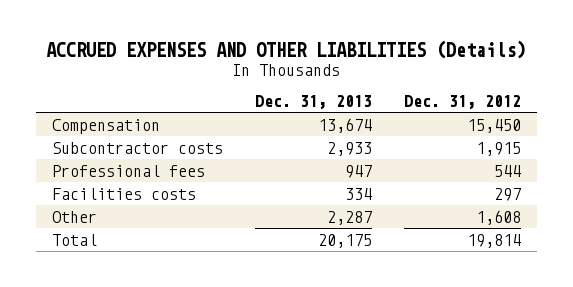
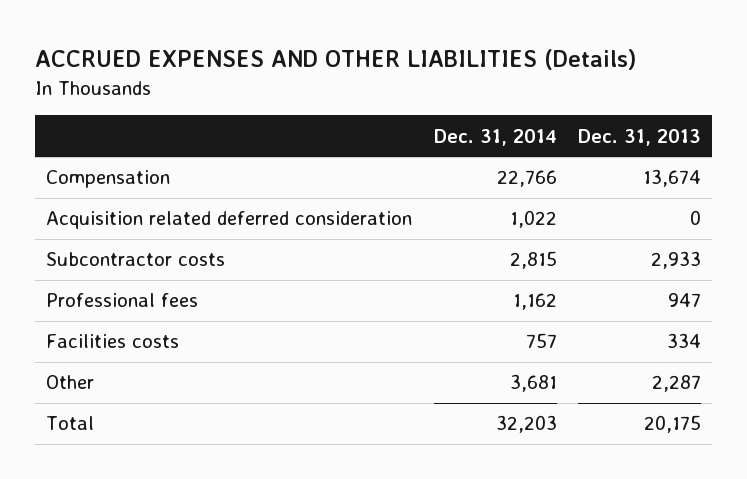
- | Dec. 31, 2013 | Dec. 31, 2012
+ | Dec. 31, 2014 | Dec. 31, 2013
+ Acquisition related deferred consideration | 1,022 | 0

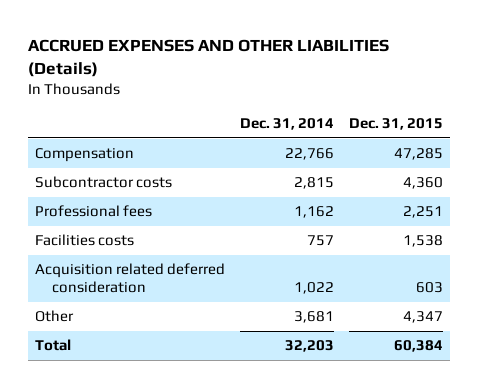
- | Dec. 31, 2014 | Dec. 31, 2013
+ | Dec. 31, 2014 | Dec. 31, 2015
moved down: Acquisition related deferred consideration | 1,022 | 603

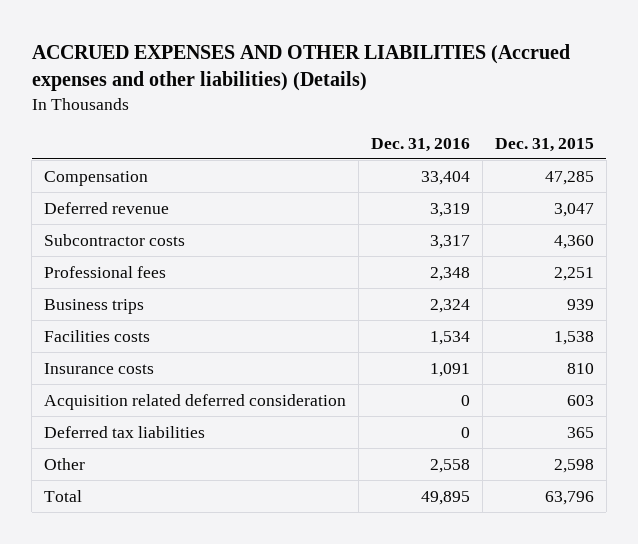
- ACCRUED EXPENSES AND OTHER LIABILITIES (Details)
+ ACCRUED EXPENSES AND OTHER LIABILITIES (Accrued expenses and other liabilities) (Details)
- | Dec. 31, 2014 | Dec. 31, 2015
+ | Dec. 31, 2016 | Dec. 31, 2015
+ Deferred revenue | 3,319 | 3,047
+ Business trips | 2,324 | 939
+ Insurance costs | 1,091 | 810
- Other | 3,681 | 4,347
- Total | 32,203 | 60,384
+ Deferred tax liabilities | 0 | 365
+ Other | 2,558 | 2,598
+ Total | 49,895 | 63,796

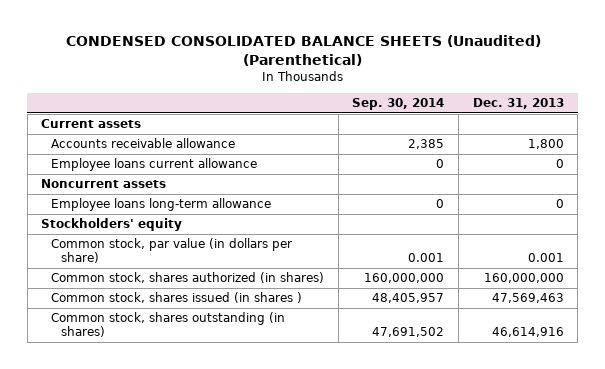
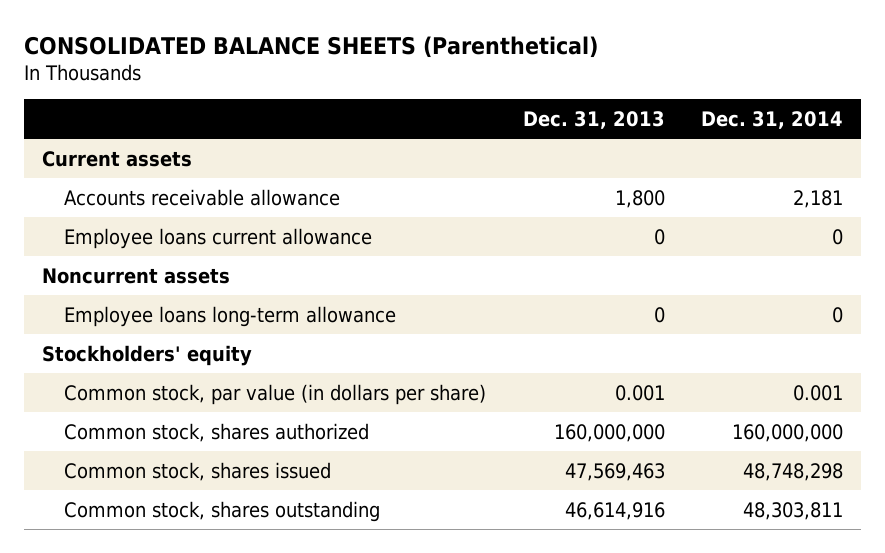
- CONDENSED CONSOLIDATED BALANCE SHEETS (Unaudited) (Parenthetical)
+ CONSOLIDATED BALANCE SHEETS (Parenthetical)
- | Sep. 30, 2014 | Dec. 31, 2013
+ | Dec. 31, 2013 | Dec. 31, 2014
- Common stock, shares authorized (in shares) | 160,000,000 | 160,000,000
- Common stock, shares issued (in shares ) | 48,405,957 | 47,569,463
- Common stock, shares outstanding (in shares) | 47,691,502 | 46,614,916
+ Common stock, shares authorized | 160,000,000 | 160,000,000
+ Common stock, shares issued | 47,569,463 | 48,748,298
+ Common stock, shares outstanding | 46,614,916 | 48,303,811

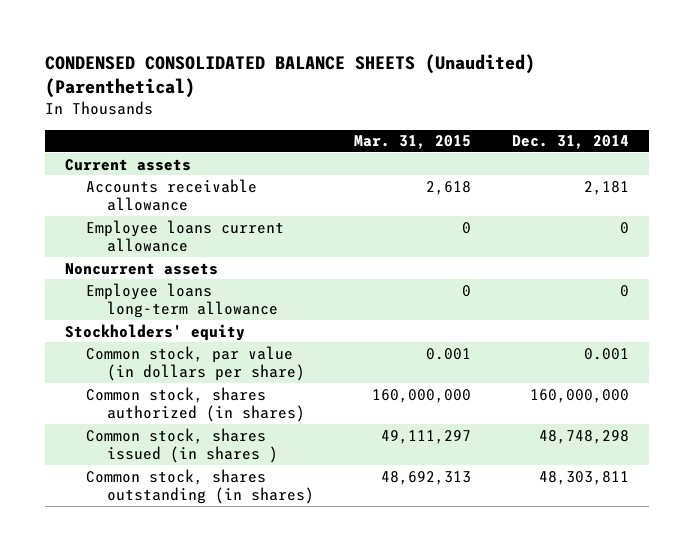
- CONSOLIDATED BALANCE SHEETS (Parenthetical)
+ CONDENSED CONSOLIDATED BALANCE SHEETS (Unaudited) (Parenthetical)
- | Dec. 31, 2013 | Dec. 31, 2014
+ | Mar. 31, 2015 | Dec. 31, 2014
- Common stock, shares authorized | 160,000,000 | 160,000,000
- Common stock, shares issued | 47,569,463 | 48,748,298
- Common stock, shares outstanding | 46,614,916 | 48,303,811
+ Common stock, shares authorized (in shares) | 160,000,000 | 160,000,000
+ Common stock, shares issued (in shares ) | 49,111,297 | 48,748,298
+ Common stock, shares outstanding (in shares) | 48,692,313 | 48,303,811

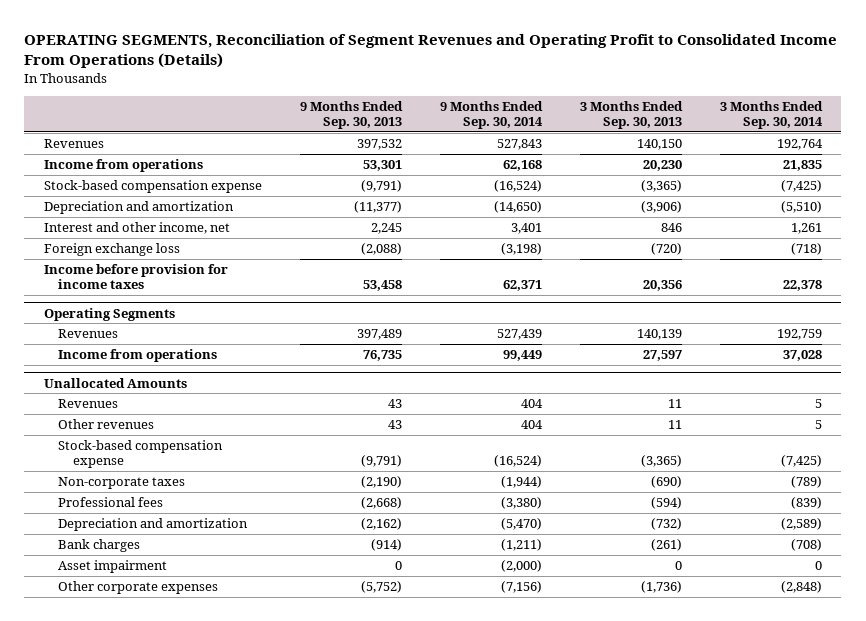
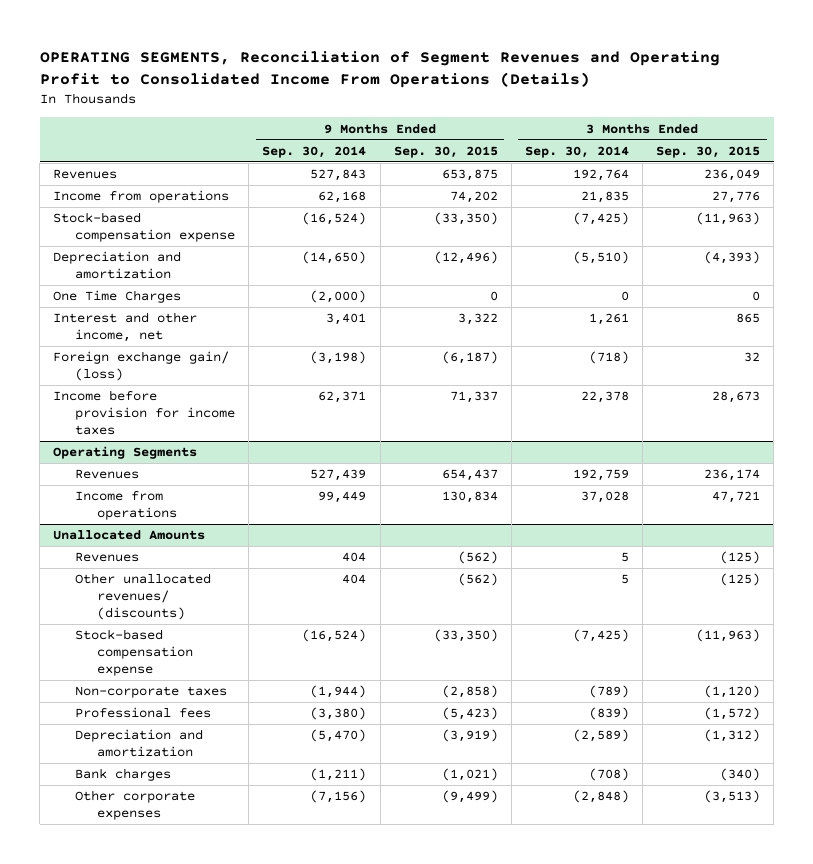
- | 9 Months Ended Sep. 30, 2013 | 9 Months Ended Sep. 30, 2014 | 3 Months Ended Sep. 30, 2013 | 3 Months Ended Sep. 30, 2014
+ | 9 Months Ended Sep. 30, 2014 | 9 Months Ended Sep. 30, 2015 | 3 Months Ended Sep. 30, 2014 | 3 Months Ended Sep. 30, 2015
+ One Time Charges | (2,000) | 0 | 0 | 0
- Foreign exchange loss | (2,088) | (3,198) | (720) | (718)
+ Foreign exchange gain/ (loss) | (3,198) | (6,187) | (718) | 32
@ Unallocated Amounts
- Other revenues | 43 | 404 | 11 | 5
+ Other unallocated revenues/ (discounts) | 404 | (562) | 5 | (125)
- Asset impairment | 0 | (2,000) | 0 | 0

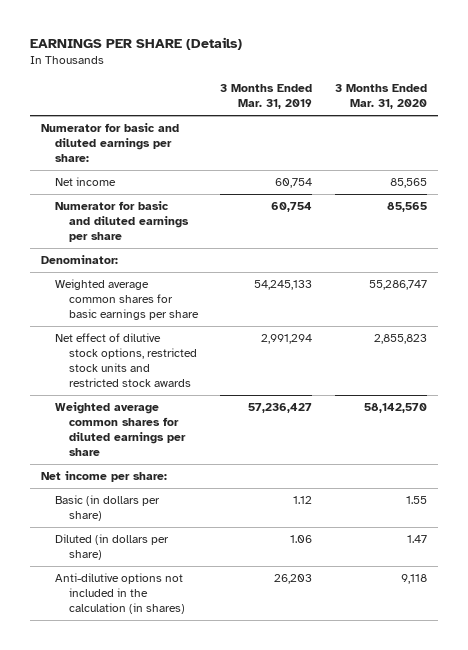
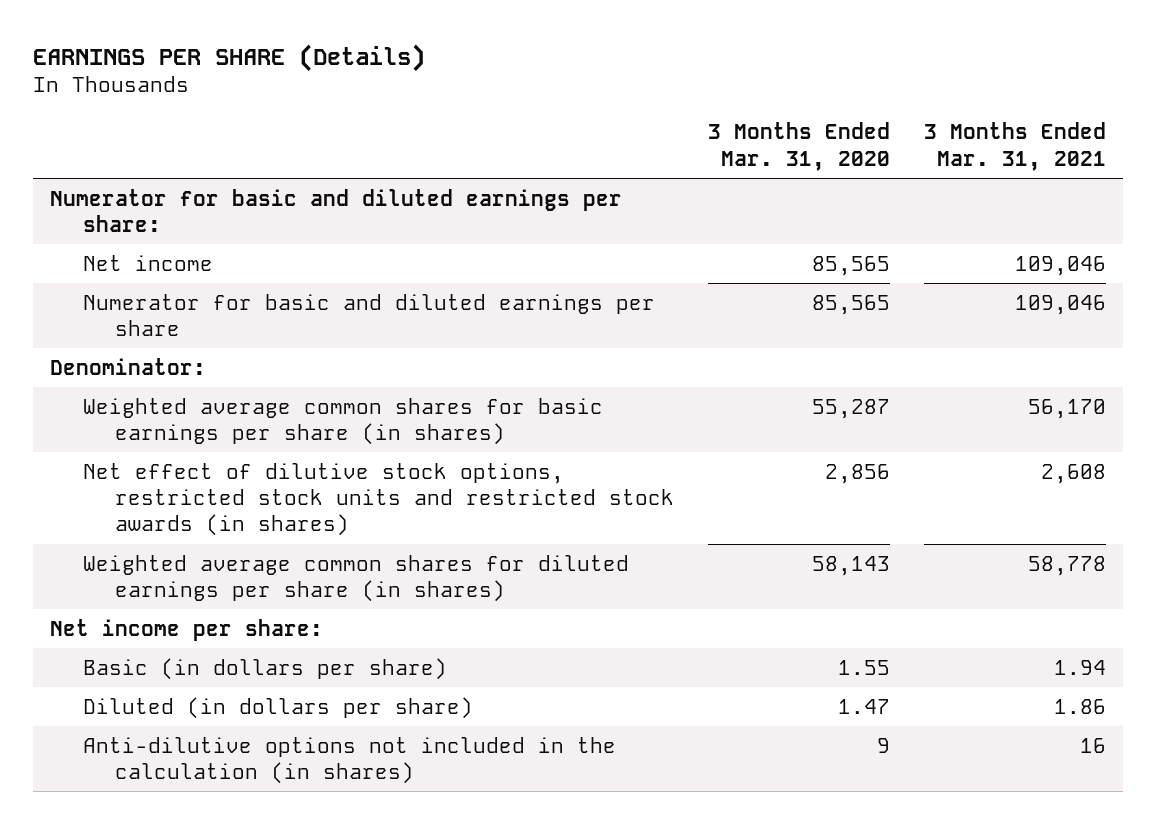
- | 3 Months Ended Mar. 31, 2019 | 3 Months Ended Mar. 31, 2020
+ | 3 Months Ended Mar. 31, 2020 | 3 Months Ended Mar. 31, 2021
- Weighted average common shares for basic earnings per share | 54,245,133 | 55,286,747
- Net effect of dilutive stock options, restricted stock units and restricted stock awards | 2,991,294 | 2,855,823
- Weighted average common shares for diluted earnings per share | 57,236,427 | 58,142,570
+ Weighted average common shares for basic earnings per share (in shares) | 55,287 | 56,170
+ Net effect of dilutive stock options, restricted stock units and restricted stock awards (in shares) | 2,856 | 2,608
+ Weighted average common shares for diluted earnings per share (in shares) | 58,143 | 58,778
- Anti-dilutive options not included in the calculation (in shares) | 26,203 | 9,118
+ Anti-dilutive options not included in the calculation (in shares) | 9 | 16

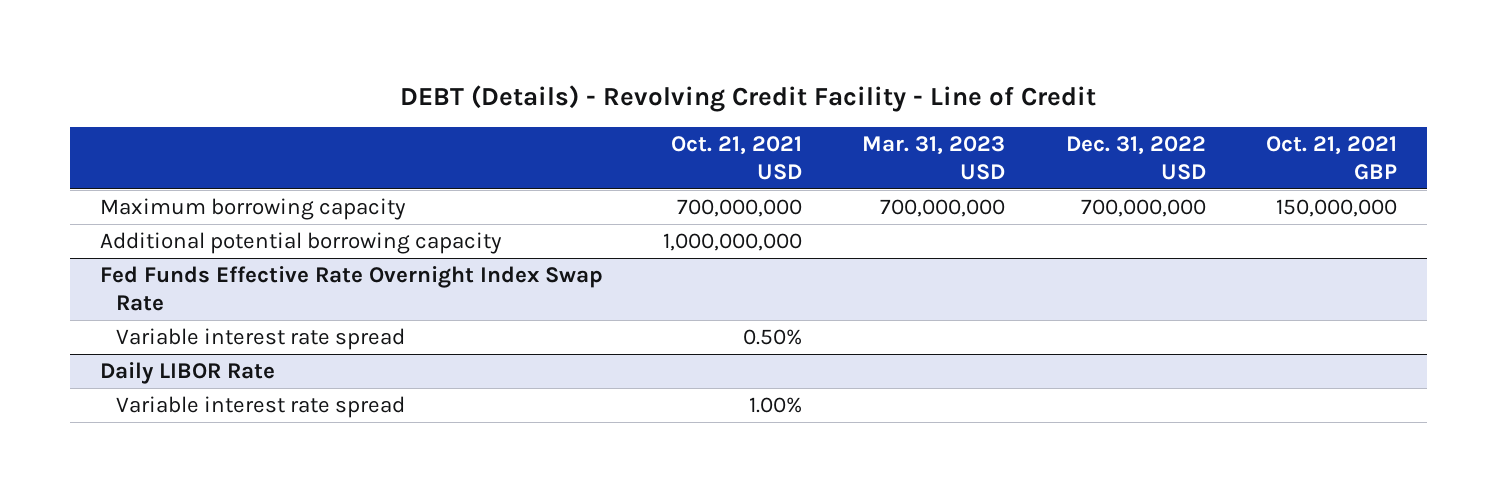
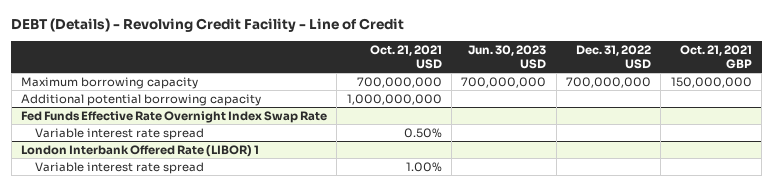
- | Oct. 21, 2021 USD | Mar. 31, 2023 USD | Dec. 31, 2022 USD | Oct. 21, 2021 GBP
+ | Oct. 21, 2021 USD | Jun. 30, 2023 USD | Dec. 31, 2022 USD | Oct. 21, 2021 GBP
- Daily LIBOR Rate
+ London Interbank Offered Rate (LIBOR) 1

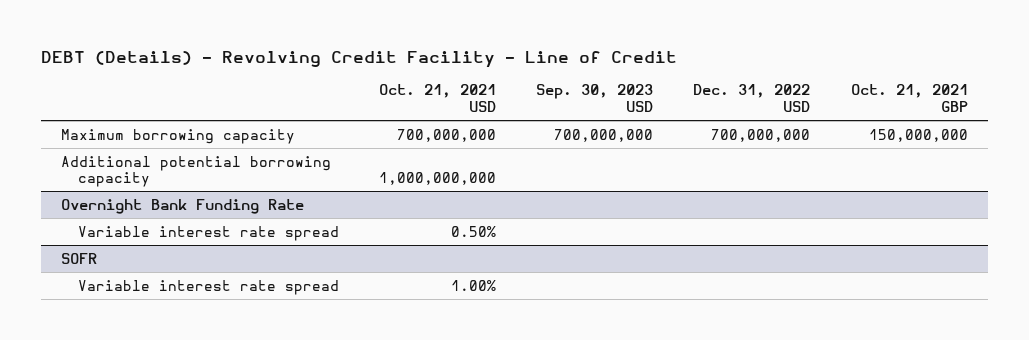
- | Oct. 21, 2021 USD | Jun. 30, 2023 USD | Dec. 31, 2022 USD | Oct. 21, 2021 GBP
+ | Oct. 21, 2021 USD | Sep. 30, 2023 USD | Dec. 31, 2022 USD | Oct. 21, 2021 GBP
- Fed Funds Effective Rate Overnight Index Swap Rate
+ Overnight Bank Funding Rate
- London Interbank Offered Rate (LIBOR) 1
+ SOFR

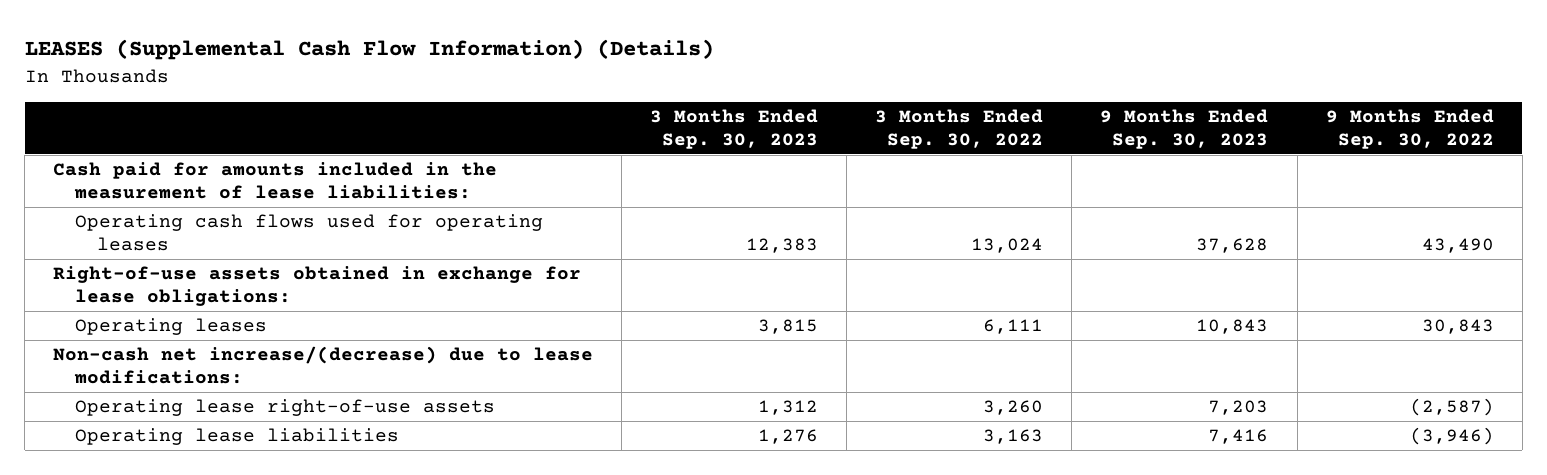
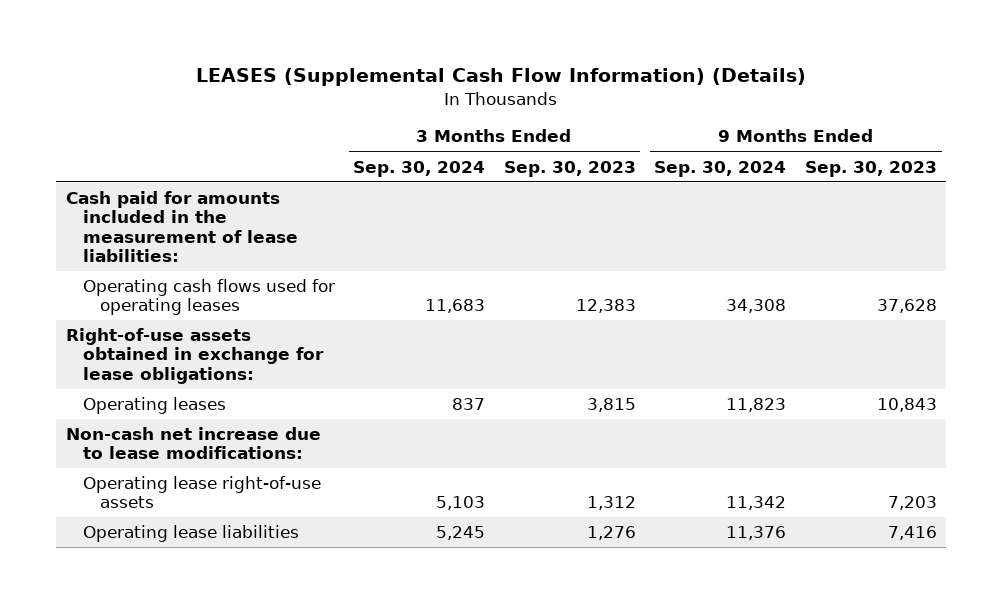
- | 3 Months Ended Sep. 30, 2023 | 3 Months Ended Sep. 30, 2022 | 9 Months Ended Sep. 30, 2023 | 9 Months Ended Sep. 30, 2022
+ | 3 Months Ended Sep. 30, 2024 | 3 Months Ended Sep. 30, 2023 | 9 Months Ended Sep. 30, 2024 | 9 Months Ended Sep. 30, 2023
- Non-cash net increase/(decrease) due to lease modifications:
+ Non-cash net increase due to lease modifications:

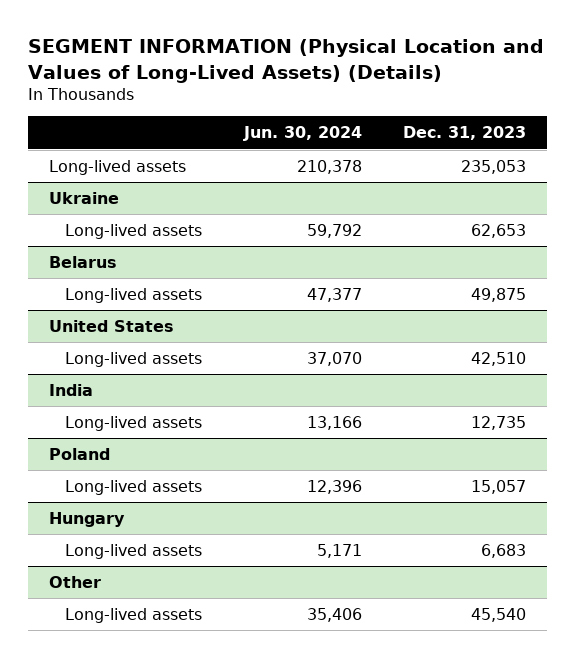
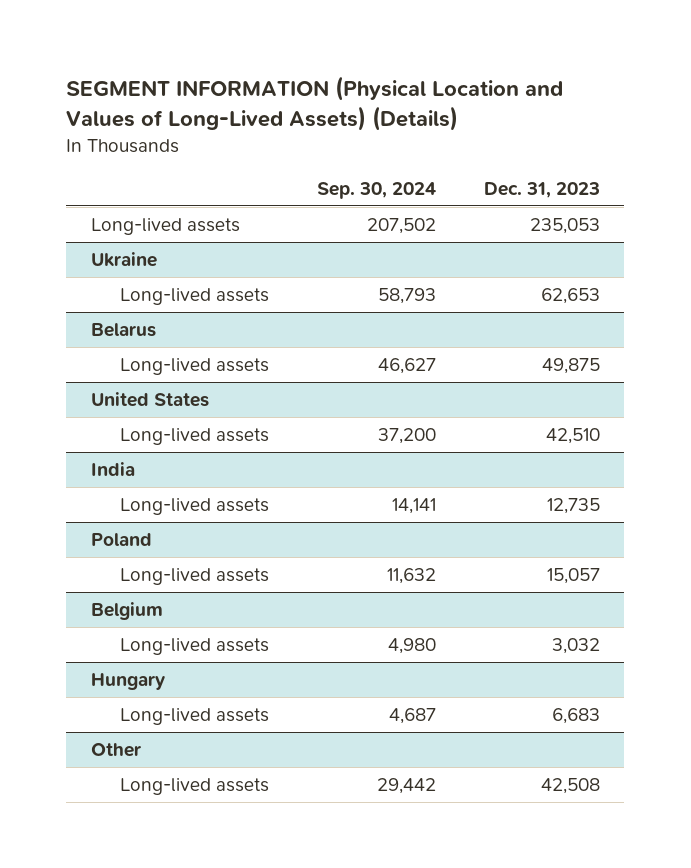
- | Jun. 30, 2024 | Dec. 31, 2023
+ | Sep. 30, 2024 | Dec. 31, 2023
+ Belgium
+ Long-lived assets | 4,980 | 3,032
@ Other
- Long-lived assets | 35,406 | 45,540
+ Long-lived assets | 29,442 | 42,508

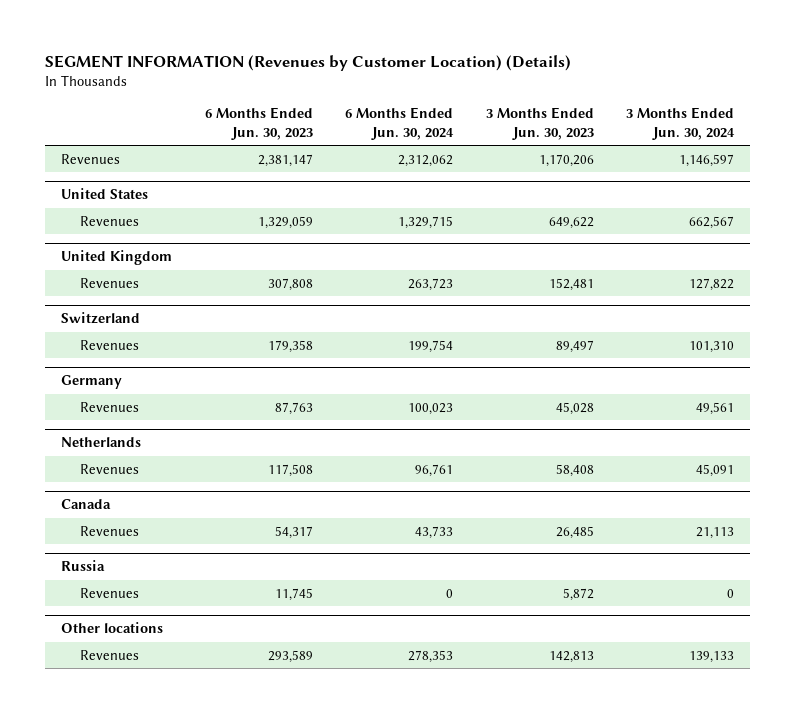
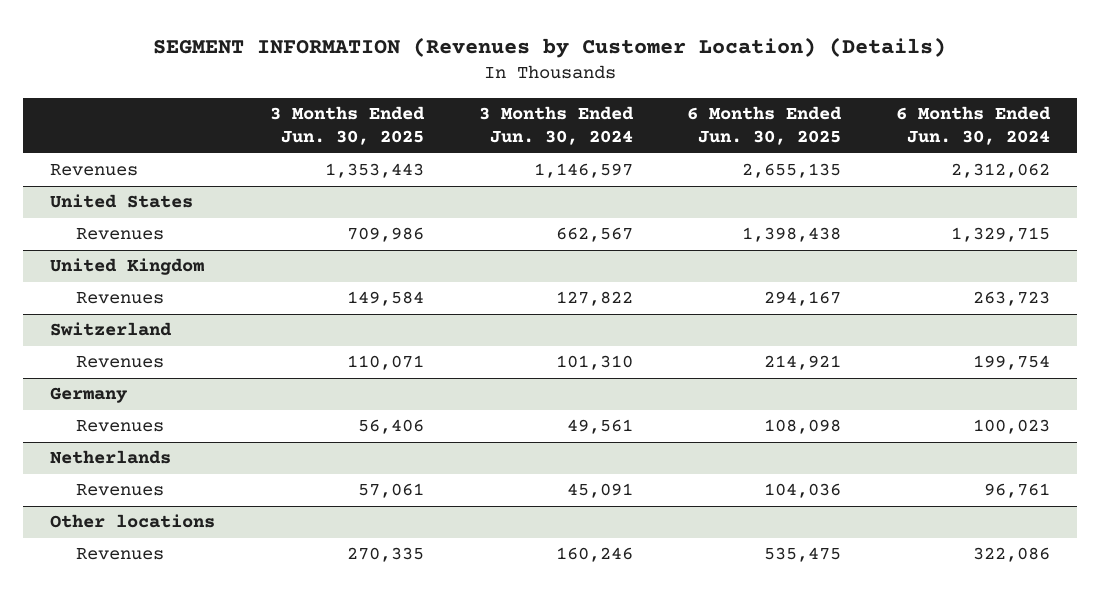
- | 6 Months Ended Jun. 30, 2023 | 6 Months Ended Jun. 30, 2024 | 3 Months Ended Jun. 30, 2023 | 3 Months Ended Jun. 30, 2024
+ | 3 Months Ended Jun. 30, 2025 | 3 Months Ended Jun. 30, 2024 | 6 Months Ended Jun. 30, 2025 | 6 Months Ended Jun. 30, 2024
- Canada
- Revenues | 54,317 | 43,733 | 26,485 | 21,113
- Russia
- Revenues | 11,745 | 0 | 5,872 | 0
@ Other locations
- Revenues | 293,589 | 278,353 | 142,813 | 139,133
+ Revenues | 270,335 | 160,246 | 535,475 | 322,086

